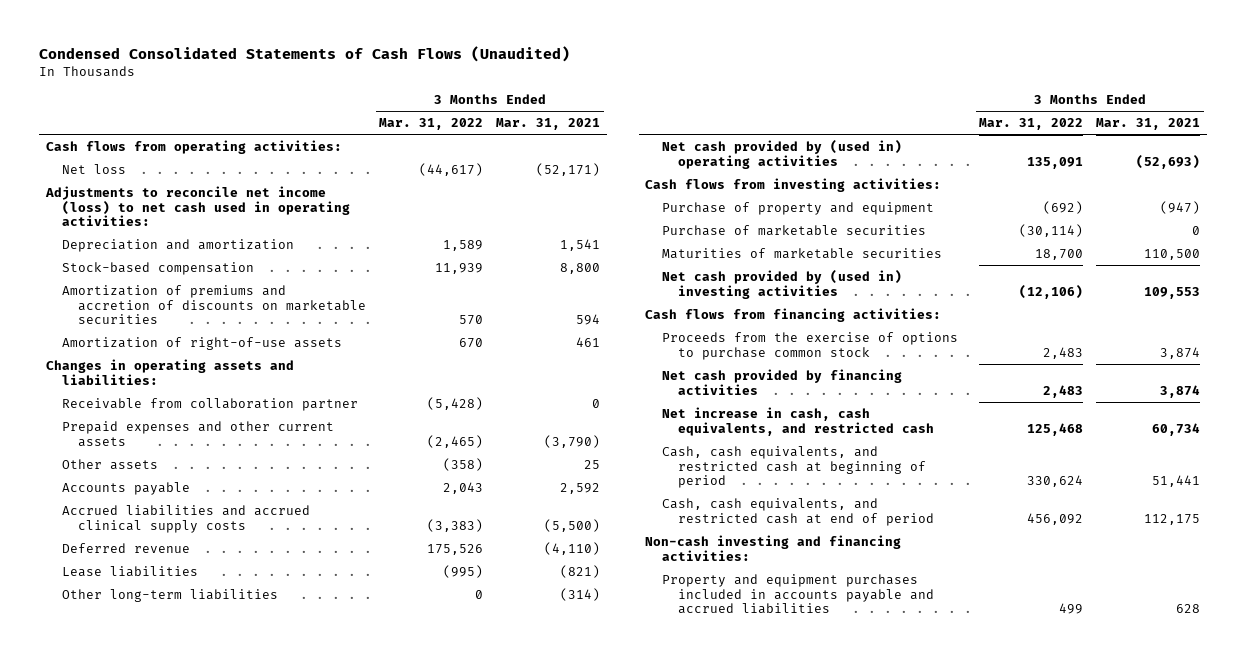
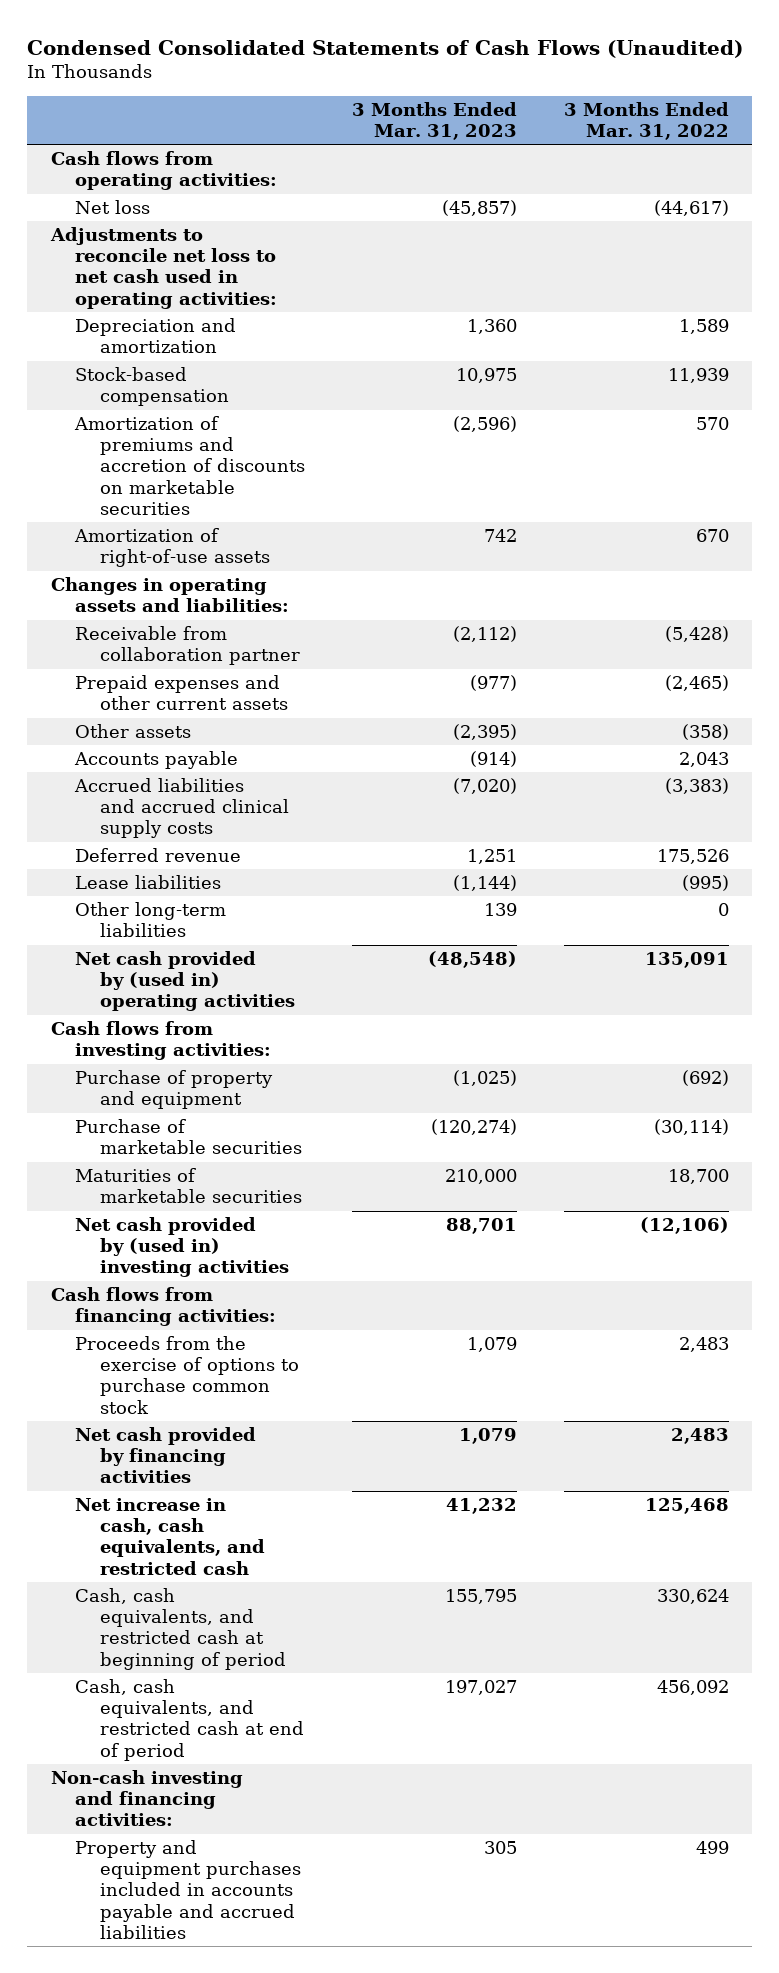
- | 3 Months Ended Mar. 31, 2022 | 3 Months Ended Mar. 31, 2021
+ | 3 Months Ended Mar. 31, 2023 | 3 Months Ended Mar. 31, 2022
- Adjustments to reconcile net income (loss) to net cash used in operating activities:
+ Adjustments to reconcile net loss to net cash used in operating activities:

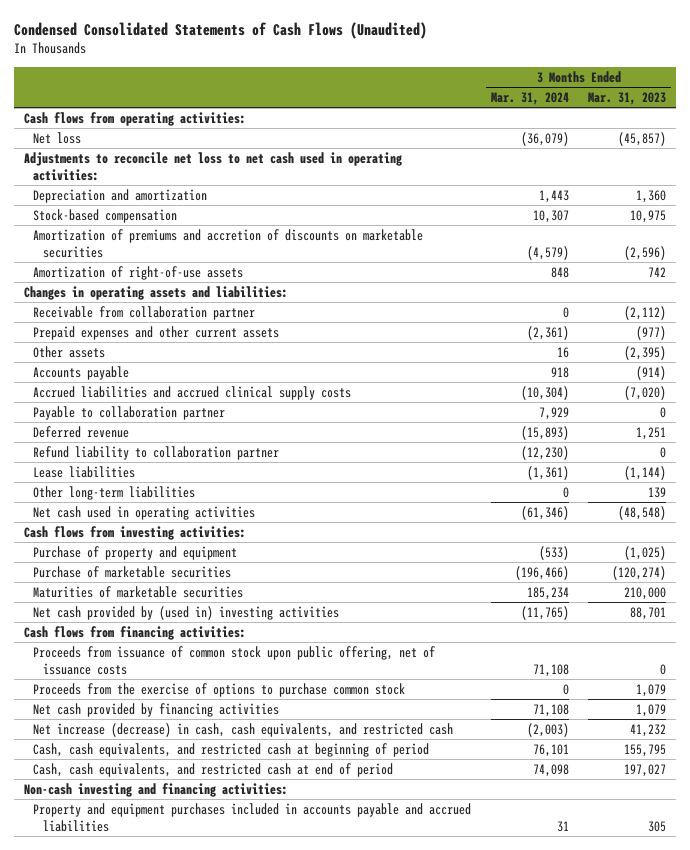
- | 3 Months Ended Mar. 31, 2023 | 3 Months Ended Mar. 31, 2022
+ | 3 Months Ended Mar. 31, 2024 | 3 Months Ended Mar. 31, 2023
+ Payable to collaboration partner | 7,929 | 0
+ Refund liability to collaboration partner | (12,230) | 0
- Net cash provided by (used in) operating activities | (48,548) | 135,091
+ Net cash used in operating activities | (61,346) | (48,548)
+ Proceeds from issuance of common stock upon public offering, net of issuance costs | 71,108 | 0
- Net increase in cash, cash equivalents, and restricted cash | 41,232 | 125,468
+ Net increase (decrease) in cash, cash equivalents, and restricted cash | (2,003) | 41,232

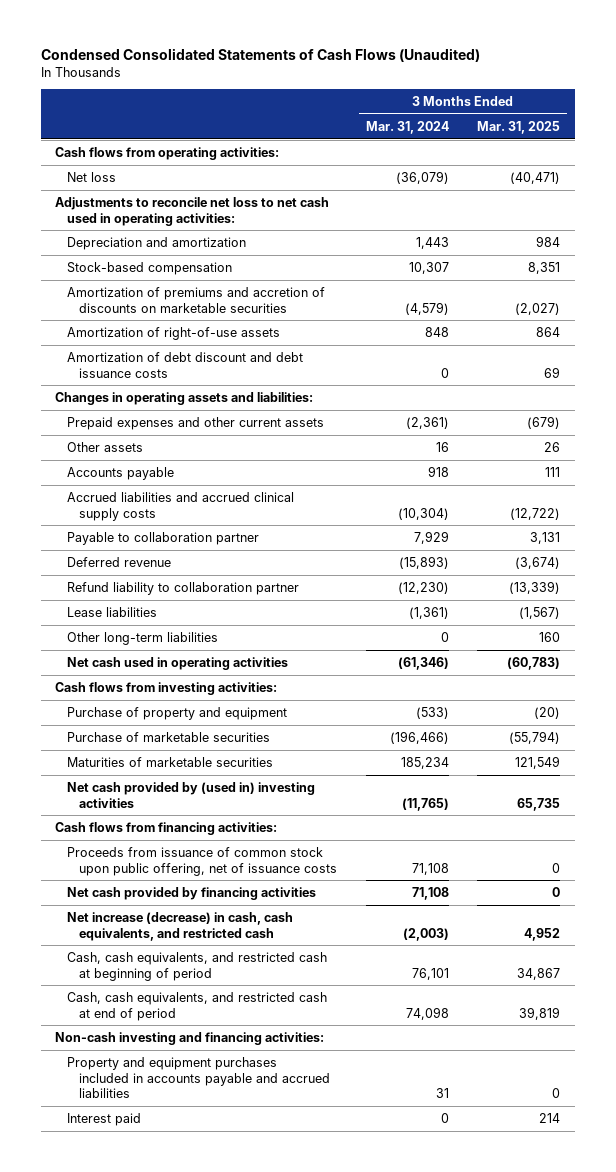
- | 3 Months Ended Mar. 31, 2024 | 3 Months Ended Mar. 31, 2023
+ | 3 Months Ended Mar. 31, 2024 | 3 Months Ended Mar. 31, 2025
+ Amortization of debt discount and debt issuance costs | 0 | 69
- Receivable from collaboration partner | 0 | (2,112)
- Proceeds from the exercise of options to purchase common stock | 0 | 1,079
+ Interest paid | 0 | 214

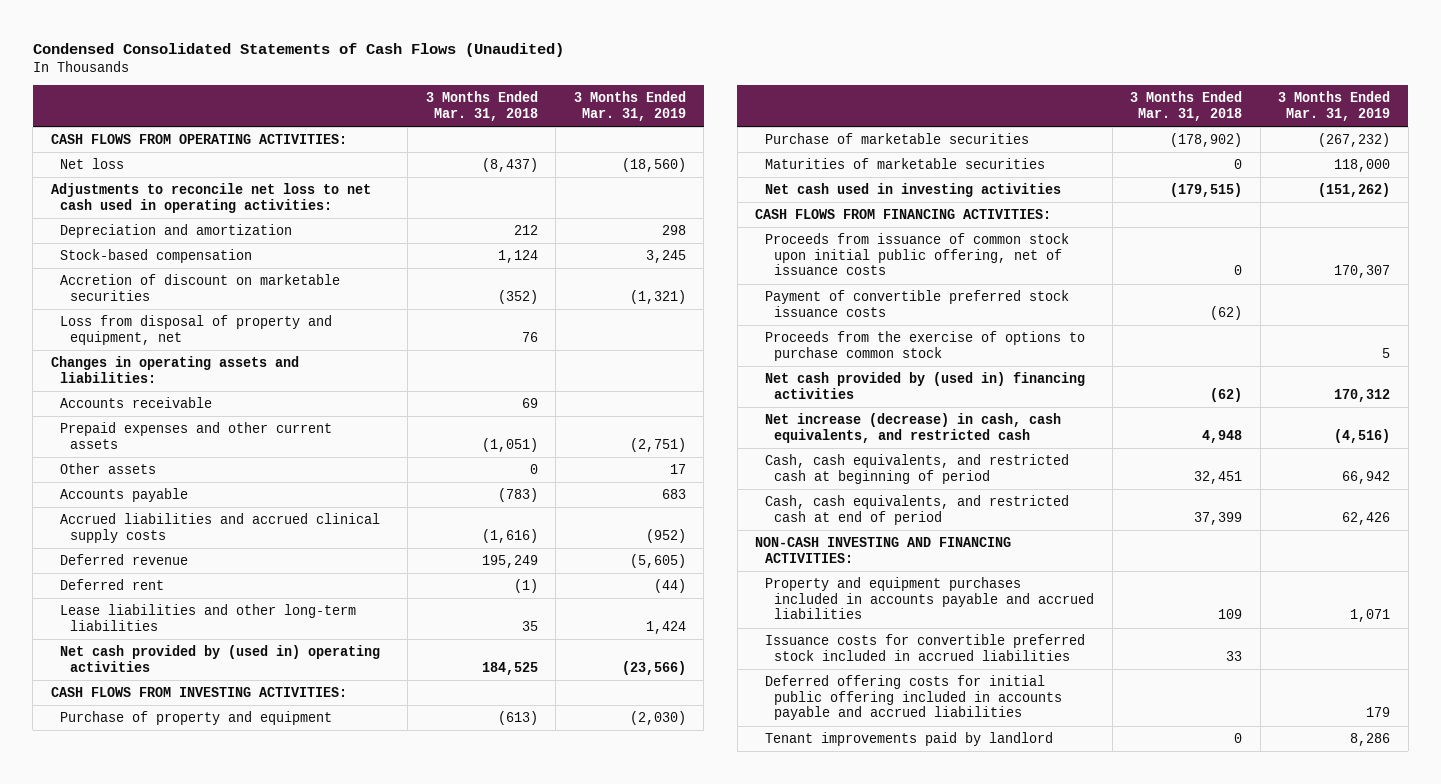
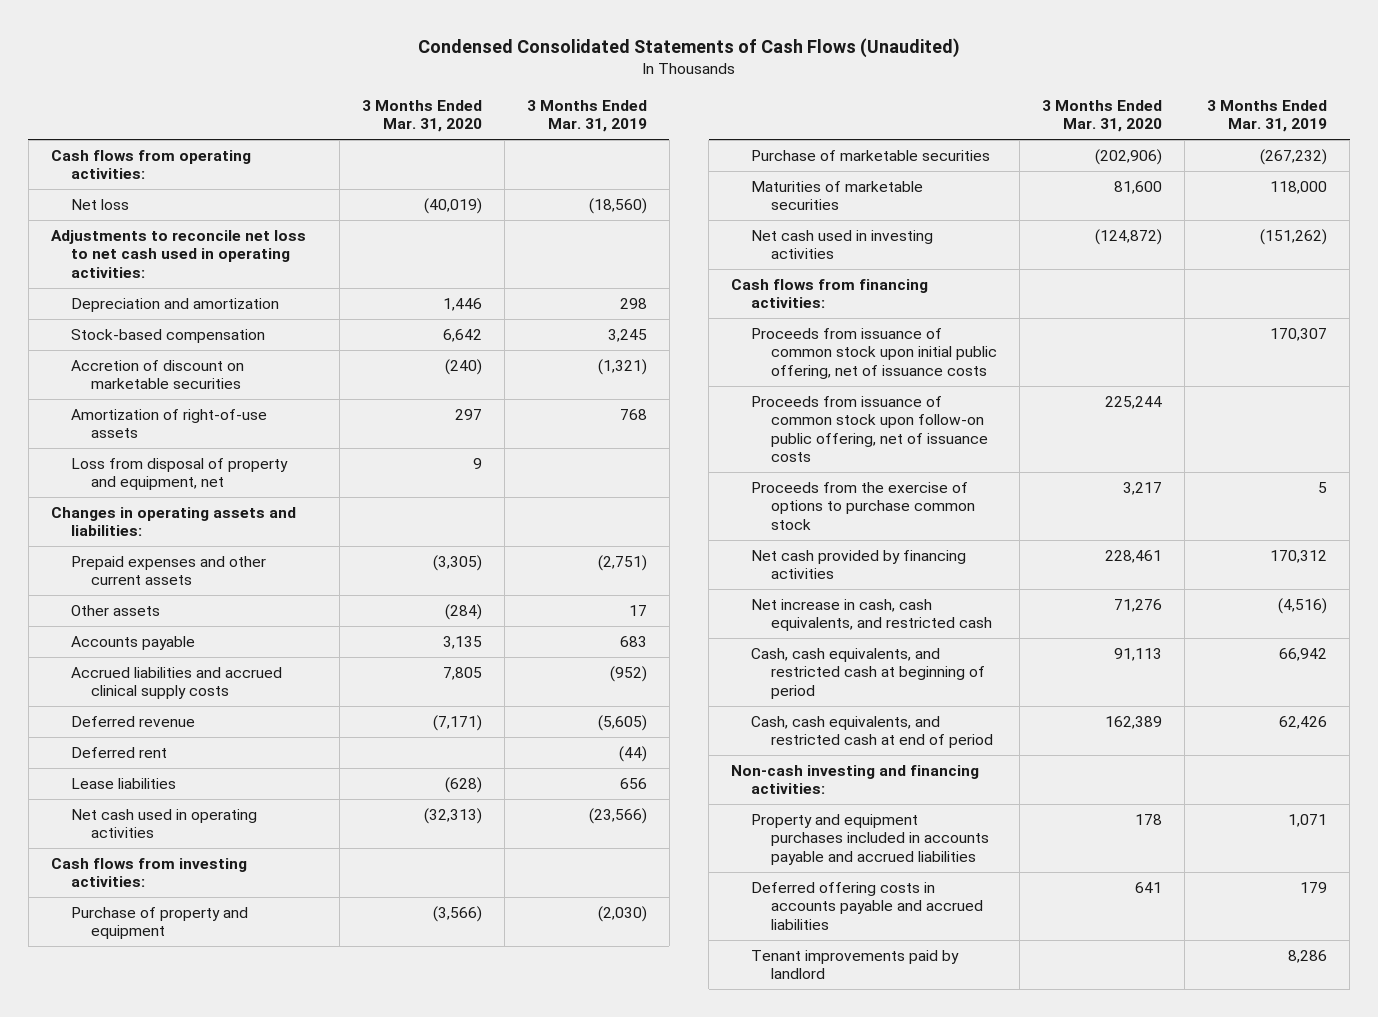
- | 3 Months Ended Mar. 31, 2018 | 3 Months Ended Mar. 31, 2019
+ | 3 Months Ended Mar. 31, 2020 | 3 Months Ended Mar. 31, 2019
- CASH FLOWS FROM OPERATING ACTIVITIES:
+ Cash flows from operating activities:
+ Amortization of right-of-use assets | 297 | 768
- Accounts receivable | 69 |
- Lease liabilities and other long-term liabilities | 35 | 1,424
- Net cash provided by (used in) operating activities | 184,525 | (23,566)
- CASH FLOWS FROM INVESTING ACTIVITIES:
+ Lease liabilities | (628) | 656
+ Net cash used in operating activities | (32,313) | (23,566)
+ Cash flows from investing activities:
- CASH FLOWS FROM FINANCING ACTIVITIES:
+ Cash flows from financing activities:
- Payment of convertible preferred stock issuance costs | (62) |
+ Proceeds from issuance of common stock upon follow-on public offering, net of issuance costs | 225,244 |
- Net cash provided by (used in) financing activities | (62) | 170,312
- Net increase (decrease) in cash, cash equivalents, and restricted cash | 4,948 | (4,516)
+ Net cash provided by financing activities | 228,461 | 170,312
+ Net increase in cash, cash equivalents, and restricted cash | 71,276 | (4,516)
- NON-CASH INVESTING AND FINANCING ACTIVITIES:
+ Non-cash investing and financing activities:
- Issuance costs for convertible preferred stock included in accrued liabilities | 33 |
- Deferred offering costs for initial public offering included in accounts payable and accrued liabilities | | 179
+ Deferred offering costs in accounts payable and accrued liabilities | 641 | 179

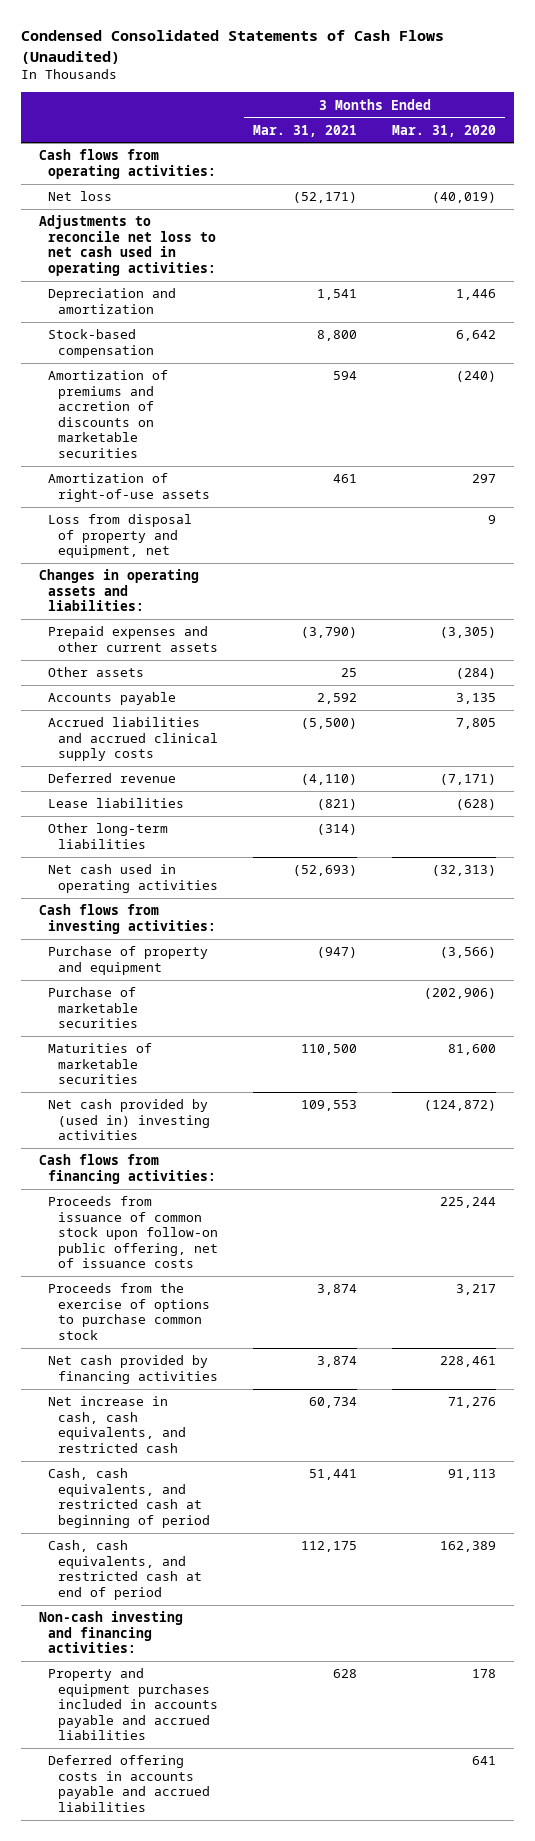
- | 3 Months Ended Mar. 31, 2020 | 3 Months Ended Mar. 31, 2019
+ | 3 Months Ended Mar. 31, 2021 | 3 Months Ended Mar. 31, 2020
- Accretion of discount on marketable securities | (240) | (1,321)
+ Amortization of premiums and accretion of discounts on marketable securities | 594 | (240)
- Deferred rent | | (44)
+ Other long-term liabilities | (314) |
- Net cash used in investing activities | (124,872) | (151,262)
+ Net cash provided by (used in) investing activities | 109,553 | (124,872)
- Proceeds from issuance of common stock upon initial public offering, net of issuance costs | | 170,307
- Tenant improvements paid by landlord | | 8,286

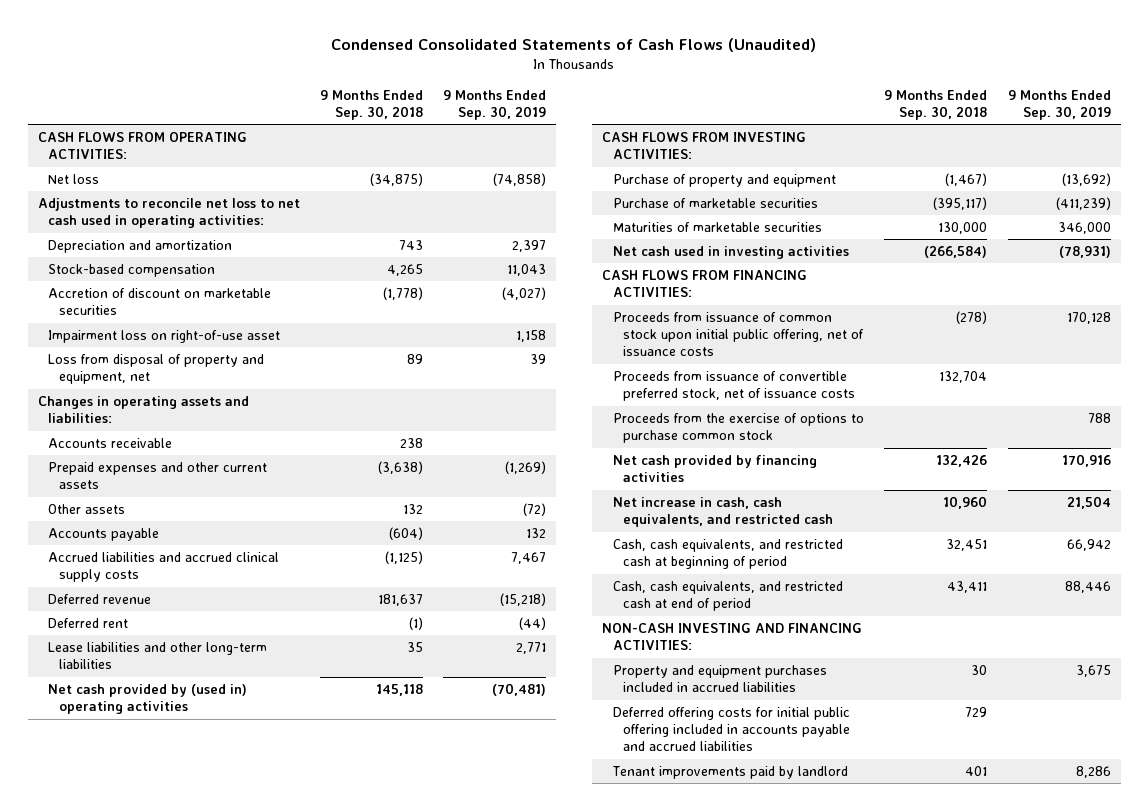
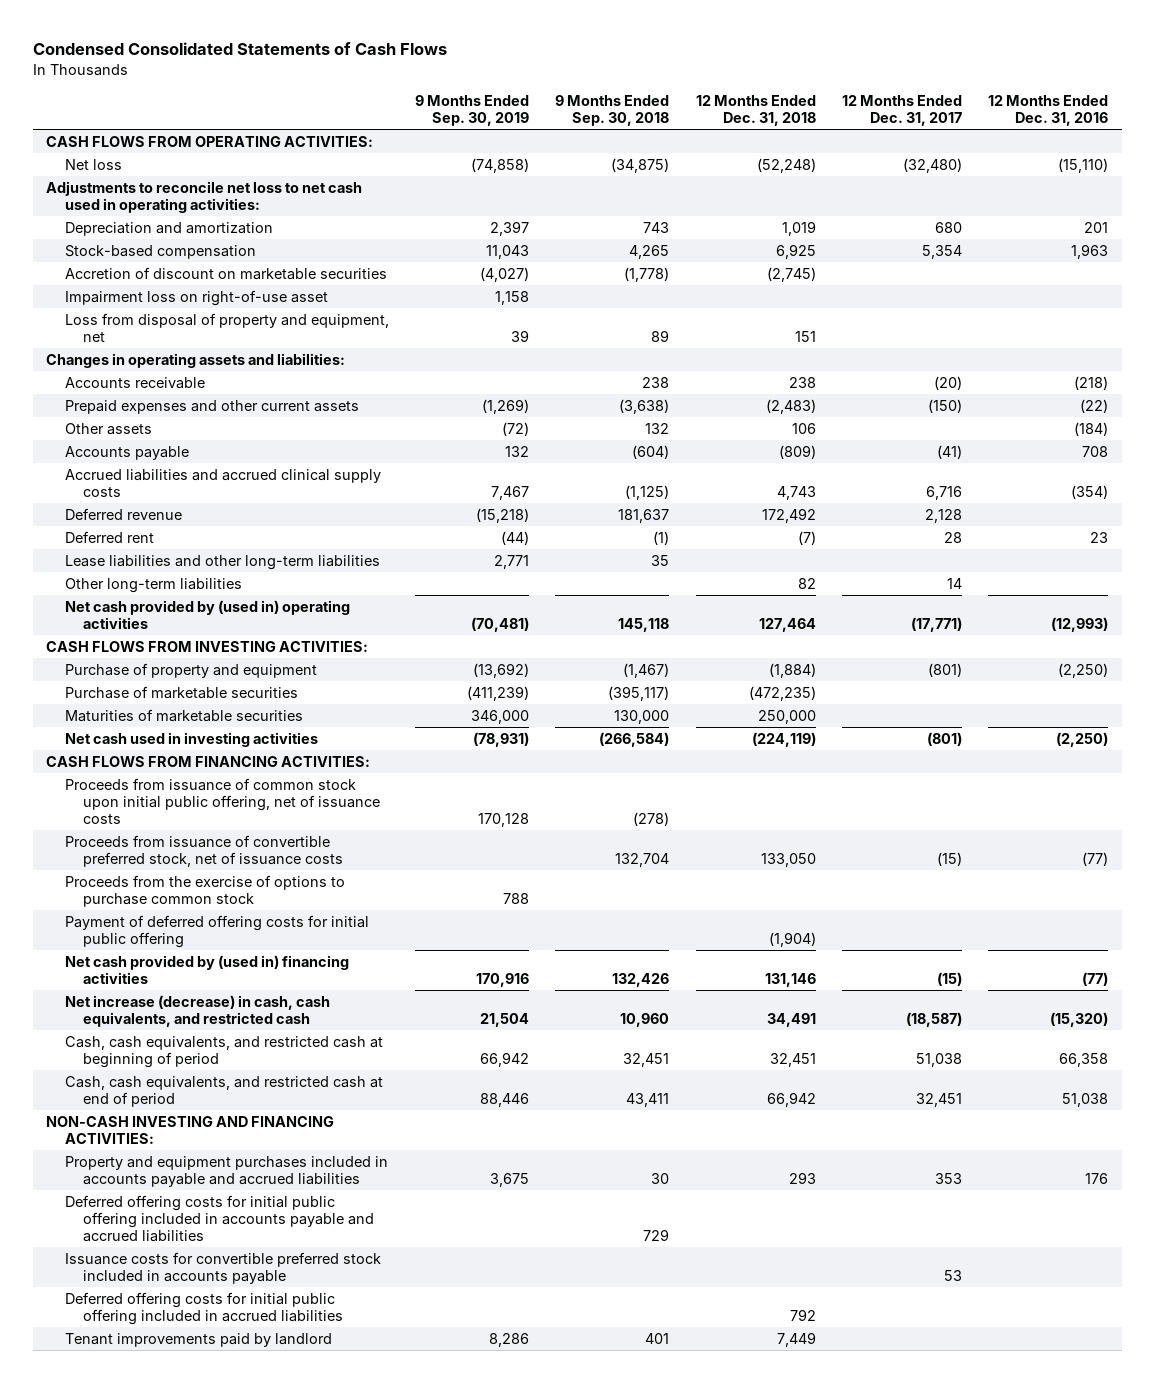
- Condensed Consolidated Statements of Cash Flows (Unaudited)
+ Condensed Consolidated Statements of Cash Flows
- | 9 Months Ended Sep. 30, 2018 | 9 Months Ended Sep. 30, 2019
+ | 9 Months Ended Sep. 30, 2019 | 9 Months Ended Sep. 30, 2018 | 12 Months Ended Dec. 31, 2018 | 12 Months Ended Dec. 31, 2017 | 12 Months Ended Dec. 31, 2016
+ Other long-term liabilities | | | 82 | 14 |
- Net cash provided by financing activities | 132,426 | 170,916
- Net increase in cash, cash equivalents, and restricted cash | 10,960 | 21,504
+ Payment of deferred offering costs for initial public offering | | | (1,904) | |
+ Net cash provided by (used in) financing activities | 170,916 | 132,426 | 131,146 | (15) | (77)
+ Net increase (decrease) in cash, cash equivalents, and restricted cash | 21,504 | 10,960 | 34,491 | (18,587) | (15,320)
- Property and equipment purchases included in accrued liabilities | 30 | 3,675
+ Property and equipment purchases included in accounts payable and accrued liabilities | 3,675 | 30 | 293 | 353 | 176
+ Issuance costs for convertible preferred stock included in accounts payable | | | | 53 |
+ Deferred offering costs for initial public offering included in accrued liabilities | | | 792 | |

